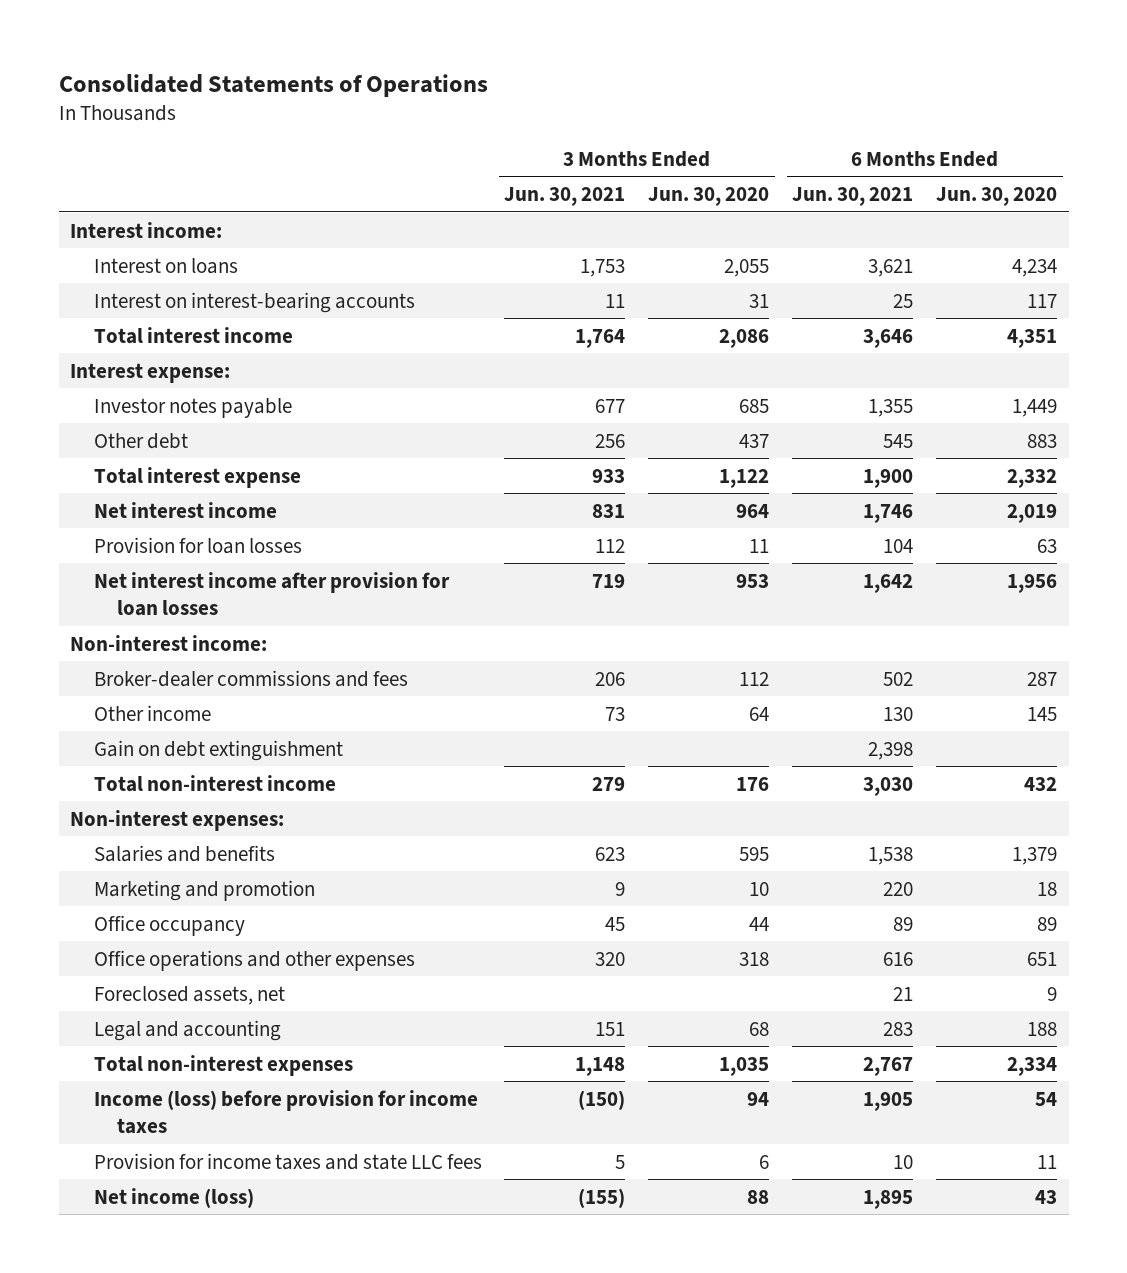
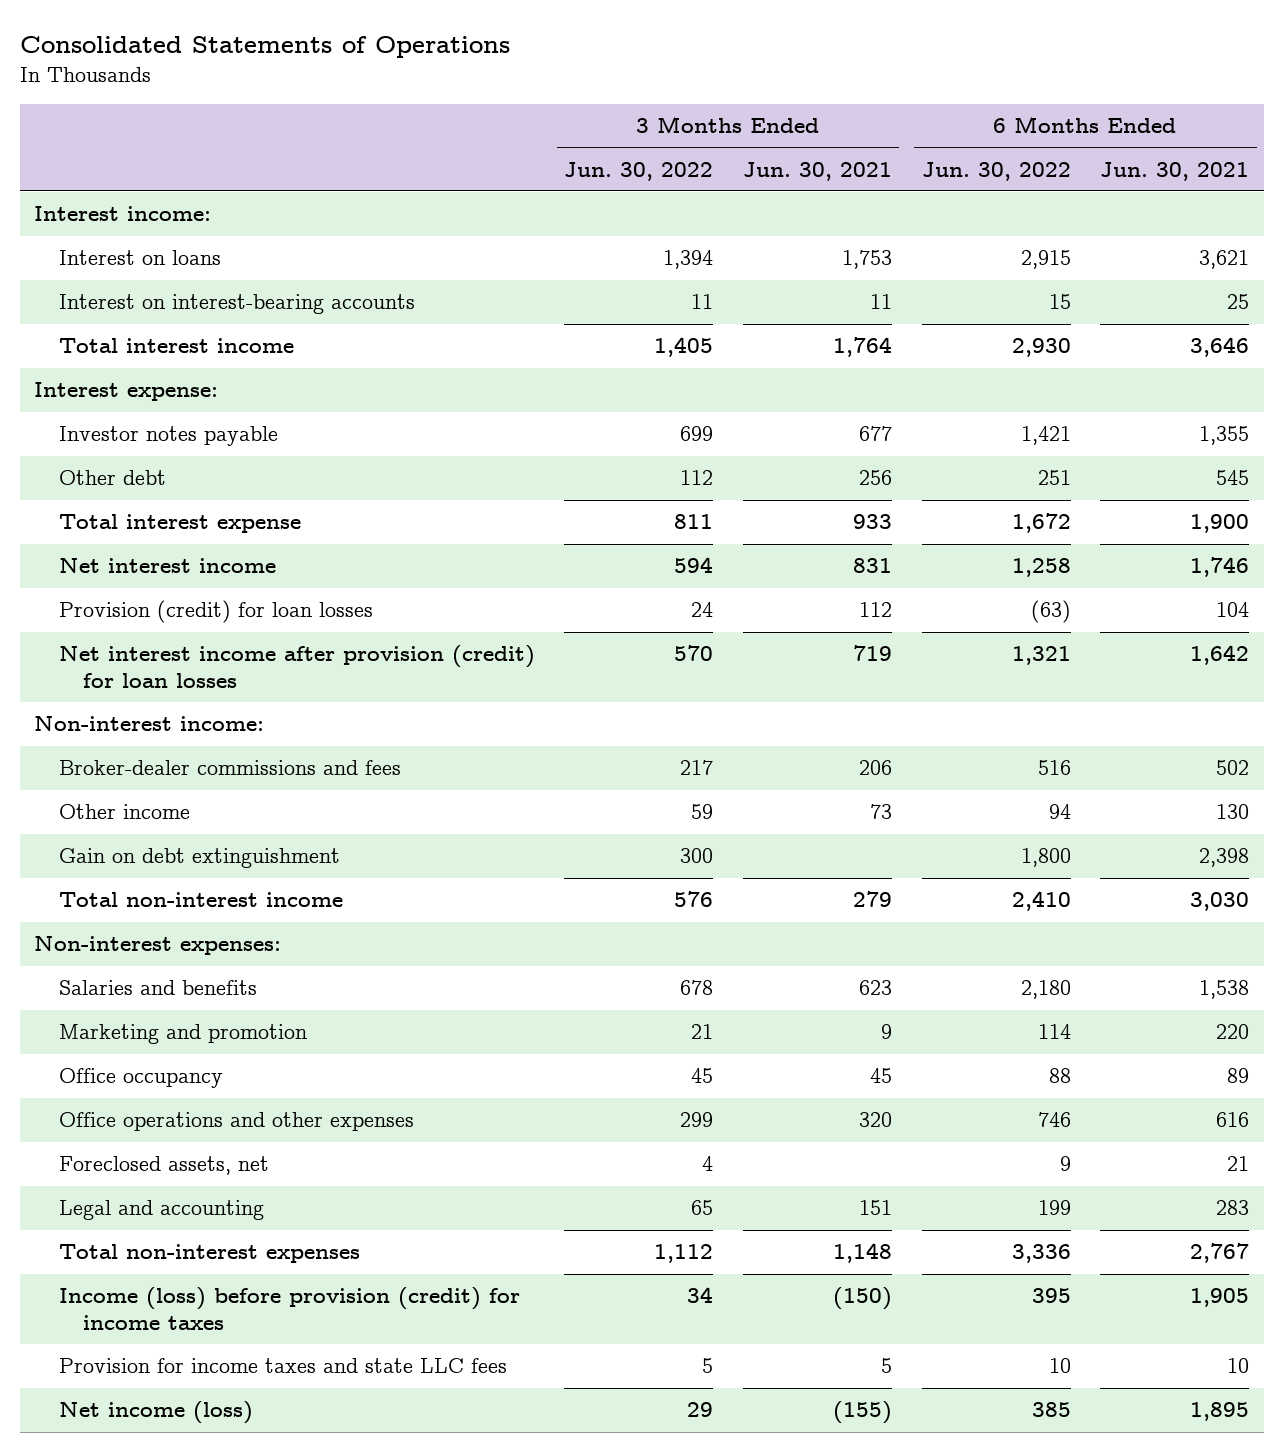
- | 3 Months Ended Jun. 30, 2021 | 3 Months Ended Jun. 30, 2020 | 6 Months Ended Jun. 30, 2021 | 6 Months Ended Jun. 30, 2020
+ | 3 Months Ended Jun. 30, 2022 | 3 Months Ended Jun. 30, 2021 | 6 Months Ended Jun. 30, 2022 | 6 Months Ended Jun. 30, 2021
- Provision for loan losses | 112 | 11 | 104 | 63
- Net interest income after provision for loan losses | 719 | 953 | 1,642 | 1,956
+ Provision (credit) for loan losses | 24 | 112 | (63) | 104
+ Net interest income after provision (credit) for loan losses | 570 | 719 | 1,321 | 1,642
- Income (loss) before provision for income taxes | (150) | 94 | 1,905 | 54
+ Income (loss) before provision (credit) for income taxes | 34 | (150) | 395 | 1,905

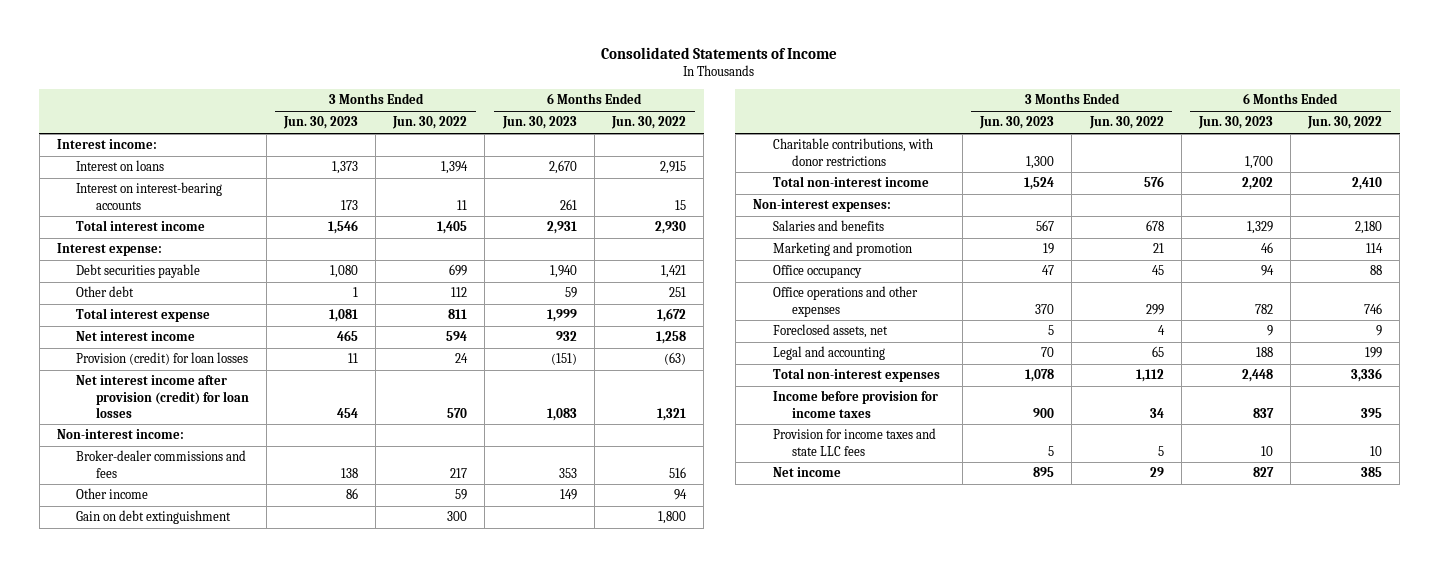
- Consolidated Statements of Operations
+ Consolidated Statements of Income
- | 3 Months Ended Jun. 30, 2022 | 3 Months Ended Jun. 30, 2021 | 6 Months Ended Jun. 30, 2022 | 6 Months Ended Jun. 30, 2021
+ | 3 Months Ended Jun. 30, 2023 | 3 Months Ended Jun. 30, 2022 | 6 Months Ended Jun. 30, 2023 | 6 Months Ended Jun. 30, 2022
- Investor notes payable | 699 | 677 | 1,421 | 1,355
+ Debt securities payable | 1,080 | 699 | 1,940 | 1,421
+ Charitable contributions, with donor restrictions | 1,300 | | 1,700 |
- Income (loss) before provision (credit) for income taxes | 34 | (150) | 395 | 1,905
+ Income before provision for income taxes | 900 | 34 | 837 | 395
- Net income (loss) | 29 | (155) | 385 | 1,895
+ Net income | 895 | 29 | 827 | 385

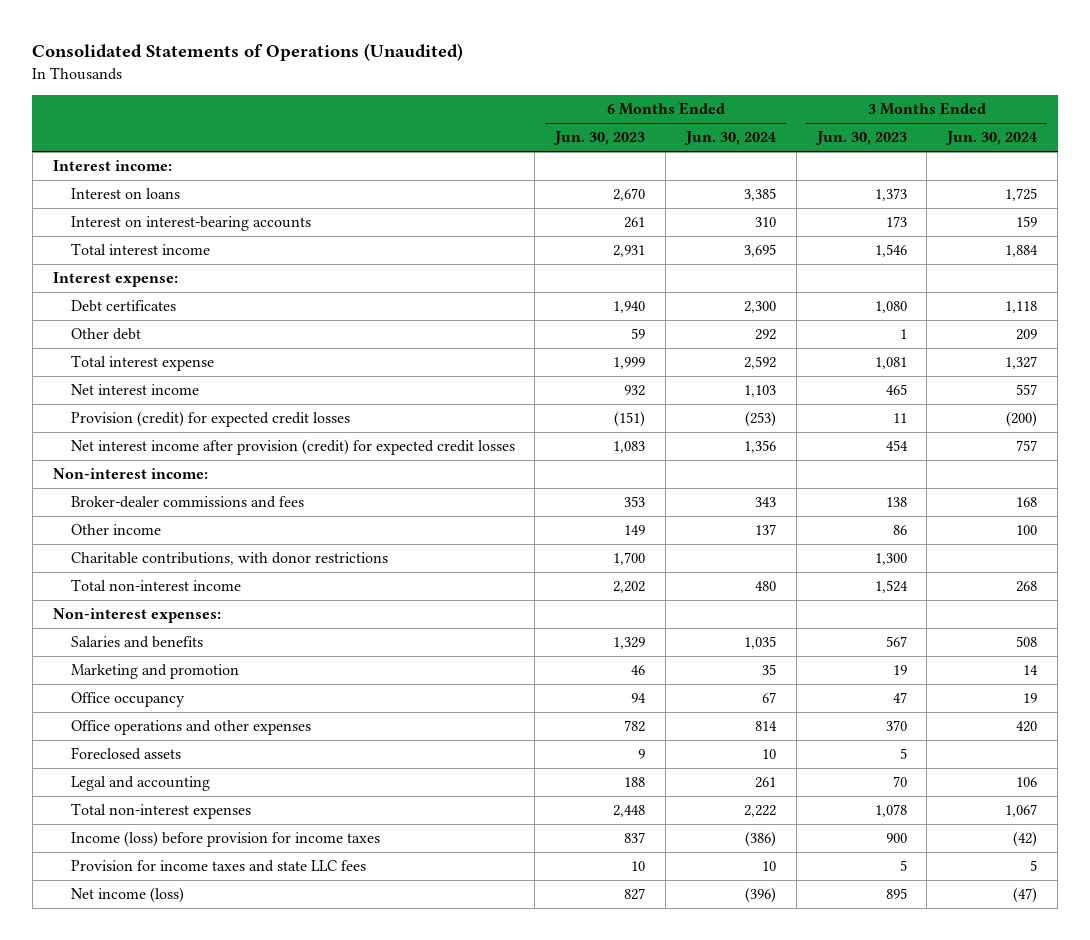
- Consolidated Statements of Income
+ Consolidated Statements of Operations (Unaudited)
- | 3 Months Ended Jun. 30, 2023 | 3 Months Ended Jun. 30, 2022 | 6 Months Ended Jun. 30, 2023 | 6 Months Ended Jun. 30, 2022
+ | 6 Months Ended Jun. 30, 2023 | 6 Months Ended Jun. 30, 2024 | 3 Months Ended Jun. 30, 2023 | 3 Months Ended Jun. 30, 2024
- Debt securities payable | 1,080 | 699 | 1,940 | 1,421
+ Debt certificates | 1,940 | 2,300 | 1,080 | 1,118
- Provision (credit) for loan losses | 11 | 24 | (151) | (63)
- Net interest income after provision (credit) for loan losses | 454 | 570 | 1,083 | 1,321
+ Provision (credit) for expected credit losses | (151) | (253) | 11 | (200)
+ Net interest income after provision (credit) for expected credit losses | 1,083 | 1,356 | 454 | 757
- Gain on debt extinguishment | | 300 | | 1,800
- Foreclosed assets, net | 5 | 4 | 9 | 9
+ Foreclosed assets | 9 | 10 | 5 |
- Income before provision for income taxes | 900 | 34 | 837 | 395
+ Income (loss) before provision for income taxes | 837 | (386) | 900 | (42)
- Net income | 895 | 29 | 827 | 385
+ Net income (loss) | 827 | (396) | 895 | (47)

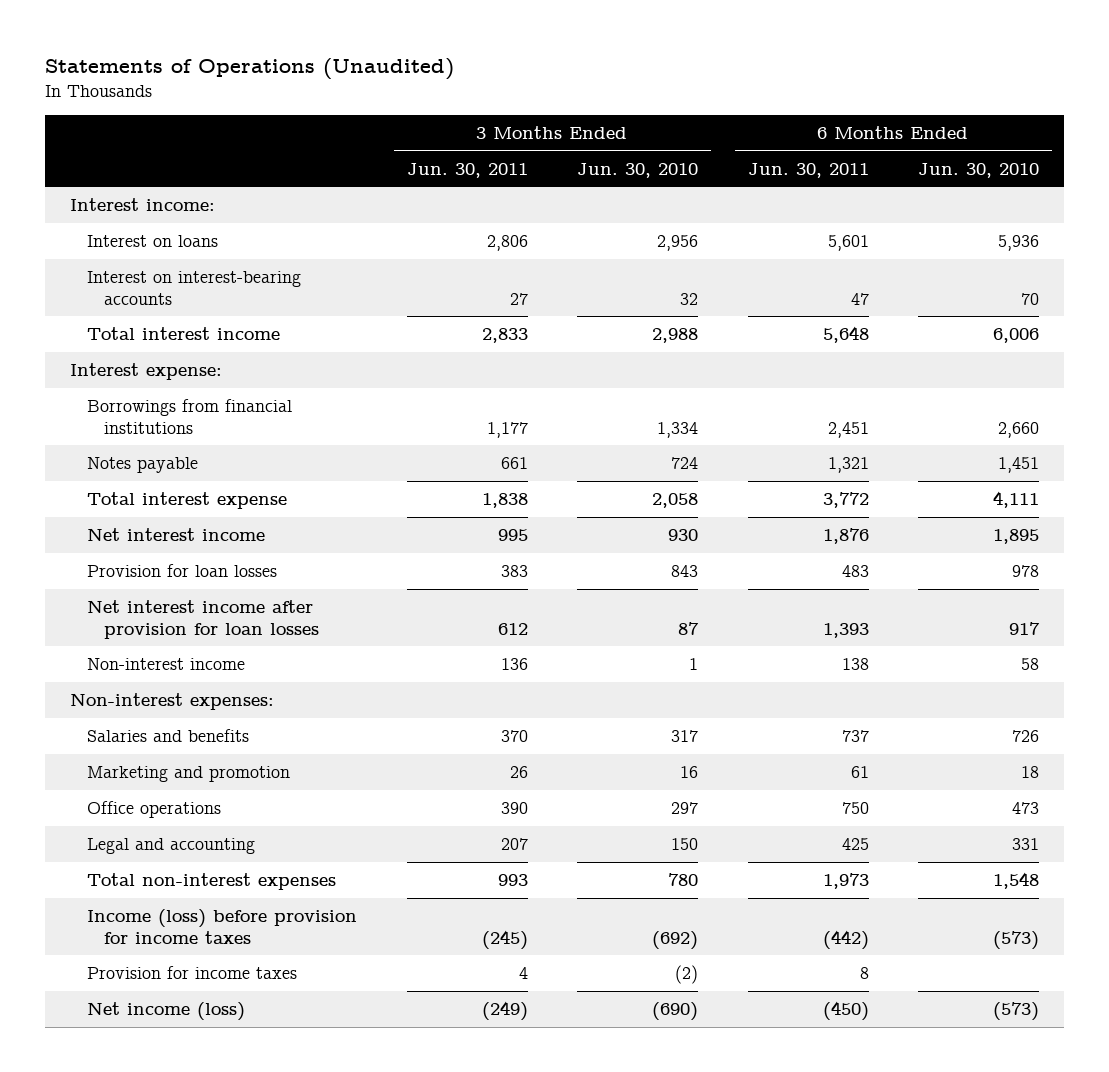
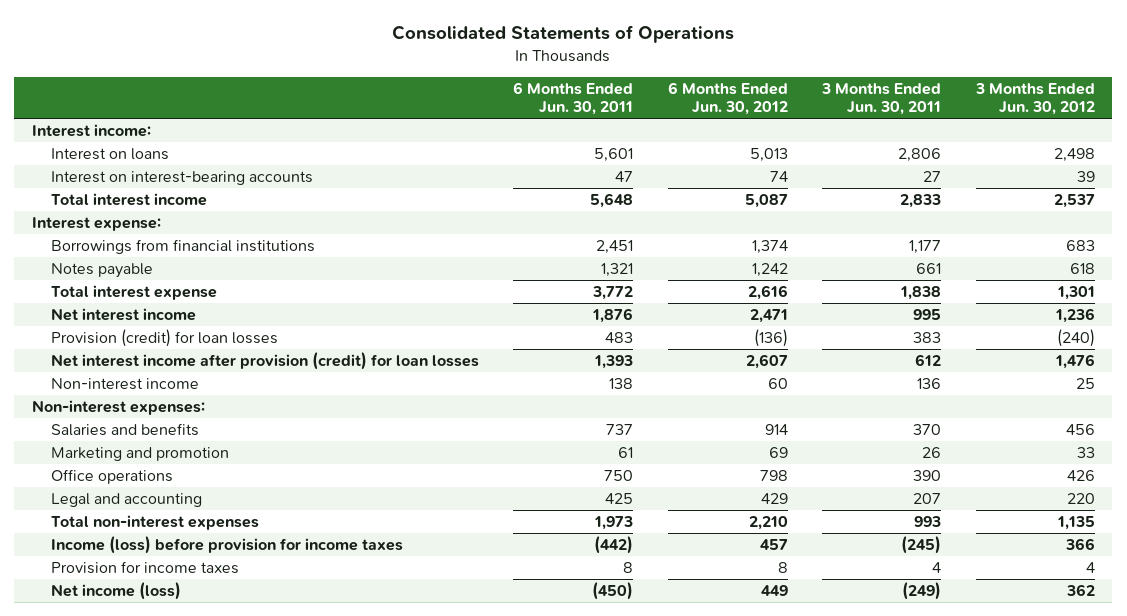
- Statements of Operations (Unaudited)
+ Consolidated Statements of Operations
- | 3 Months Ended Jun. 30, 2011 | 3 Months Ended Jun. 30, 2010 | 6 Months Ended Jun. 30, 2011 | 6 Months Ended Jun. 30, 2010
+ | 6 Months Ended Jun. 30, 2011 | 6 Months Ended Jun. 30, 2012 | 3 Months Ended Jun. 30, 2011 | 3 Months Ended Jun. 30, 2012
- Provision for loan losses | 383 | 843 | 483 | 978
- Net interest income after provision for loan losses | 612 | 87 | 1,393 | 917
+ Provision (credit) for loan losses | 483 | (136) | 383 | (240)
+ Net interest income after provision (credit) for loan losses | 1,393 | 2,607 | 612 | 1,476

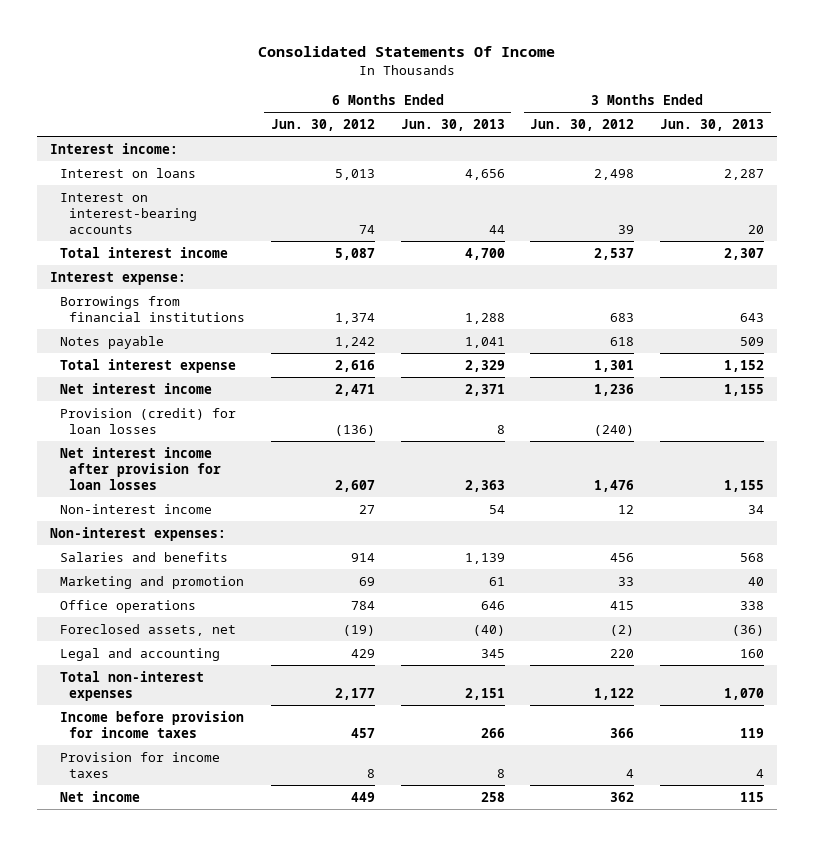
- Consolidated Statements of Operations
+ Consolidated Statements Of Income
- | 6 Months Ended Jun. 30, 2011 | 6 Months Ended Jun. 30, 2012 | 3 Months Ended Jun. 30, 2011 | 3 Months Ended Jun. 30, 2012
+ | 6 Months Ended Jun. 30, 2012 | 6 Months Ended Jun. 30, 2013 | 3 Months Ended Jun. 30, 2012 | 3 Months Ended Jun. 30, 2013
- Net interest income after provision (credit) for loan losses | 1,393 | 2,607 | 612 | 1,476
- Non-interest income | 138 | 60 | 136 | 25
+ Net interest income after provision for loan losses | 2,607 | 2,363 | 1,476 | 1,155
+ Non-interest income | 27 | 54 | 12 | 34
- Office operations | 750 | 798 | 390 | 426
+ Office operations | 784 | 646 | 415 | 338
+ Foreclosed assets, net | (19) | (40) | (2) | (36)
- Total non-interest expenses | 1,973 | 2,210 | 993 | 1,135
- Income (loss) before provision for income taxes | (442) | 457 | (245) | 366
+ Total non-interest expenses | 2,177 | 2,151 | 1,122 | 1,070
+ Income before provision for income taxes | 457 | 266 | 366 | 119
- Net income (loss) | (450) | 449 | (249) | 362
+ Net income | 449 | 258 | 362 | 115

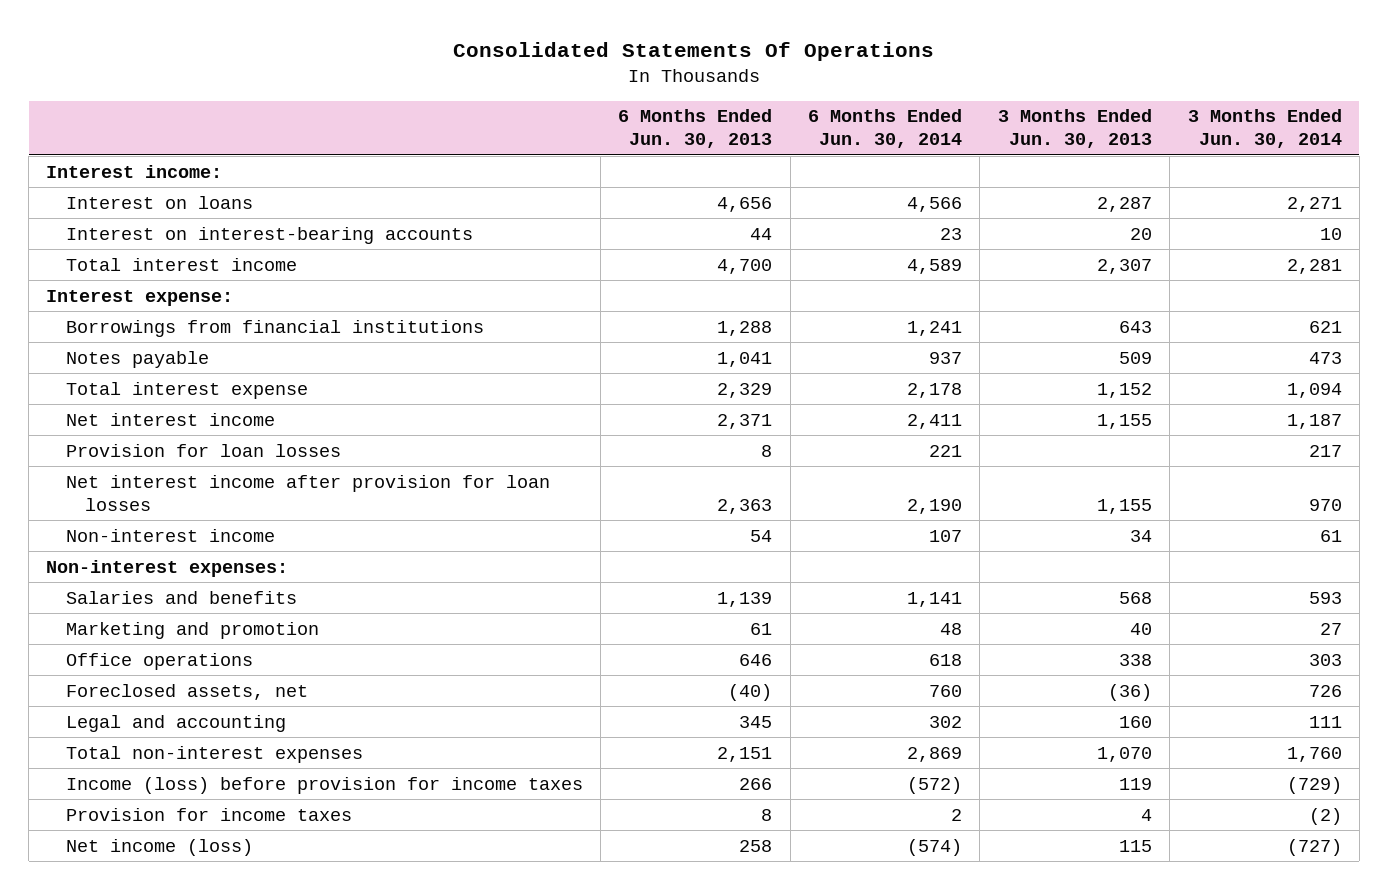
- Consolidated Statements Of Income
+ Consolidated Statements Of Operations
- | 6 Months Ended Jun. 30, 2012 | 6 Months Ended Jun. 30, 2013 | 3 Months Ended Jun. 30, 2012 | 3 Months Ended Jun. 30, 2013
+ | 6 Months Ended Jun. 30, 2013 | 6 Months Ended Jun. 30, 2014 | 3 Months Ended Jun. 30, 2013 | 3 Months Ended Jun. 30, 2014
- Provision (credit) for loan losses | (136) | 8 | (240) |
+ Provision for loan losses | 8 | 221 | | 217
- Income before provision for income taxes | 457 | 266 | 366 | 119
+ Income (loss) before provision for income taxes | 266 | (572) | 119 | (729)
- Net income | 449 | 258 | 362 | 115
+ Net income (loss) | 258 | (574) | 115 | (727)

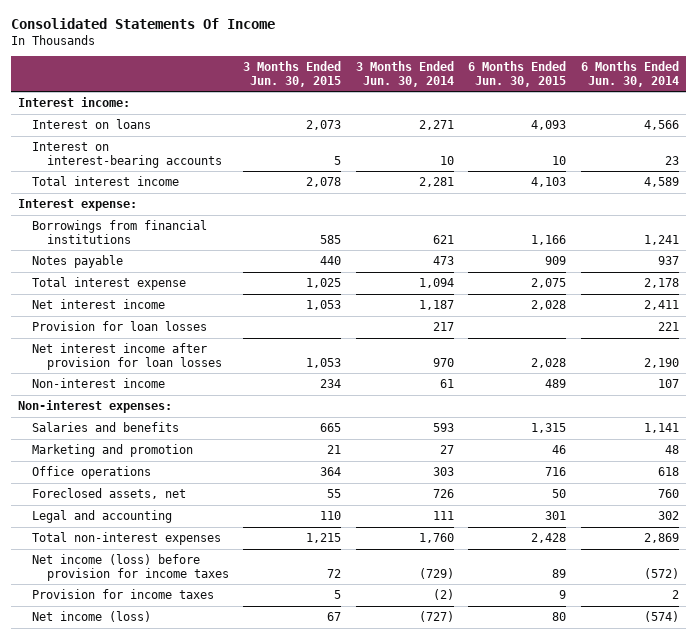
- Consolidated Statements Of Operations
+ Consolidated Statements Of Income
- | 6 Months Ended Jun. 30, 2013 | 6 Months Ended Jun. 30, 2014 | 3 Months Ended Jun. 30, 2013 | 3 Months Ended Jun. 30, 2014
+ | 3 Months Ended Jun. 30, 2015 | 3 Months Ended Jun. 30, 2014 | 6 Months Ended Jun. 30, 2015 | 6 Months Ended Jun. 30, 2014
- Income (loss) before provision for income taxes | 266 | (572) | 119 | (729)
+ Net income (loss) before provision for income taxes | 72 | (729) | 89 | (572)

